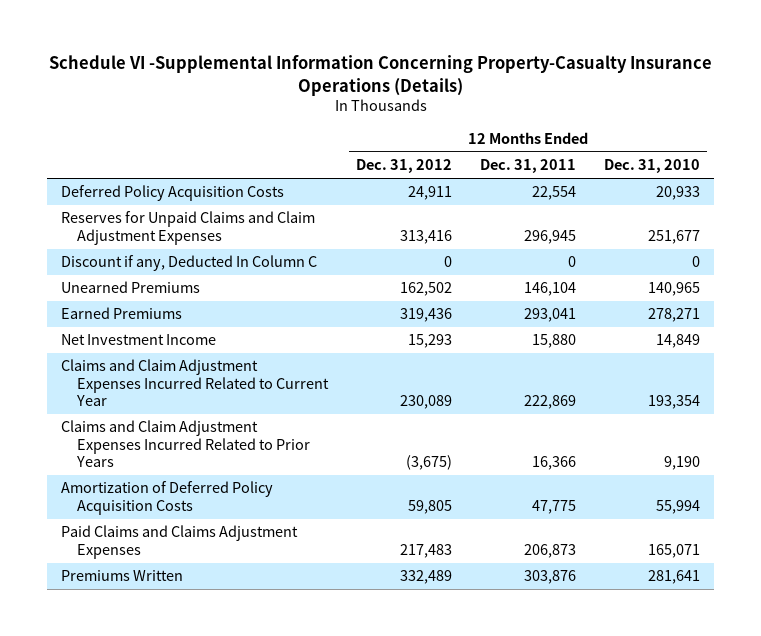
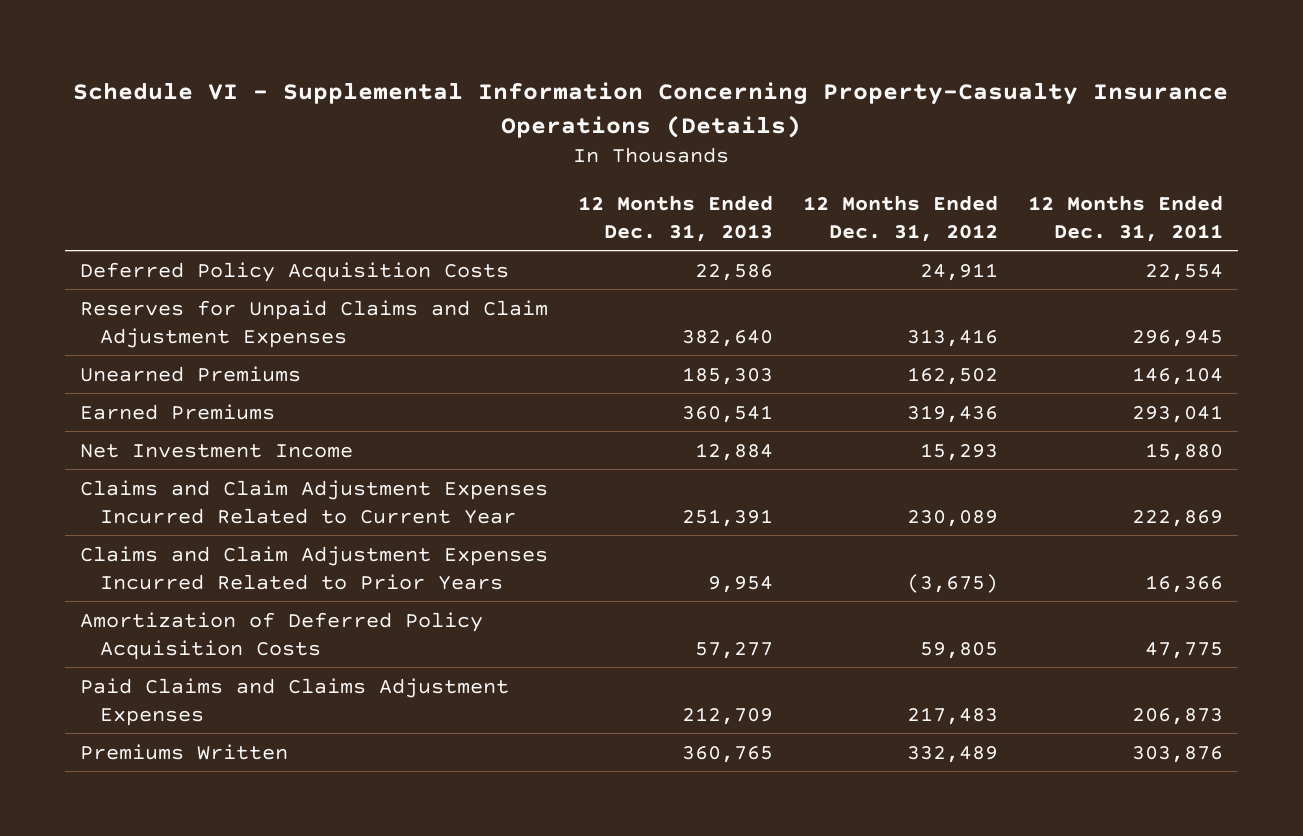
- Schedule VI -Supplemental Information Concerning Property-Casualty Insurance Operations (Details)
+ Schedule VI - Supplemental Information Concerning Property-Casualty Insurance Operations (Details)
- | 12 Months Ended Dec. 31, 2012 | 12 Months Ended Dec. 31, 2011 | 12 Months Ended Dec. 31, 2010
+ | 12 Months Ended Dec. 31, 2013 | 12 Months Ended Dec. 31, 2012 | 12 Months Ended Dec. 31, 2011
- Discount if any, Deducted In Column C | 0 | 0 | 0

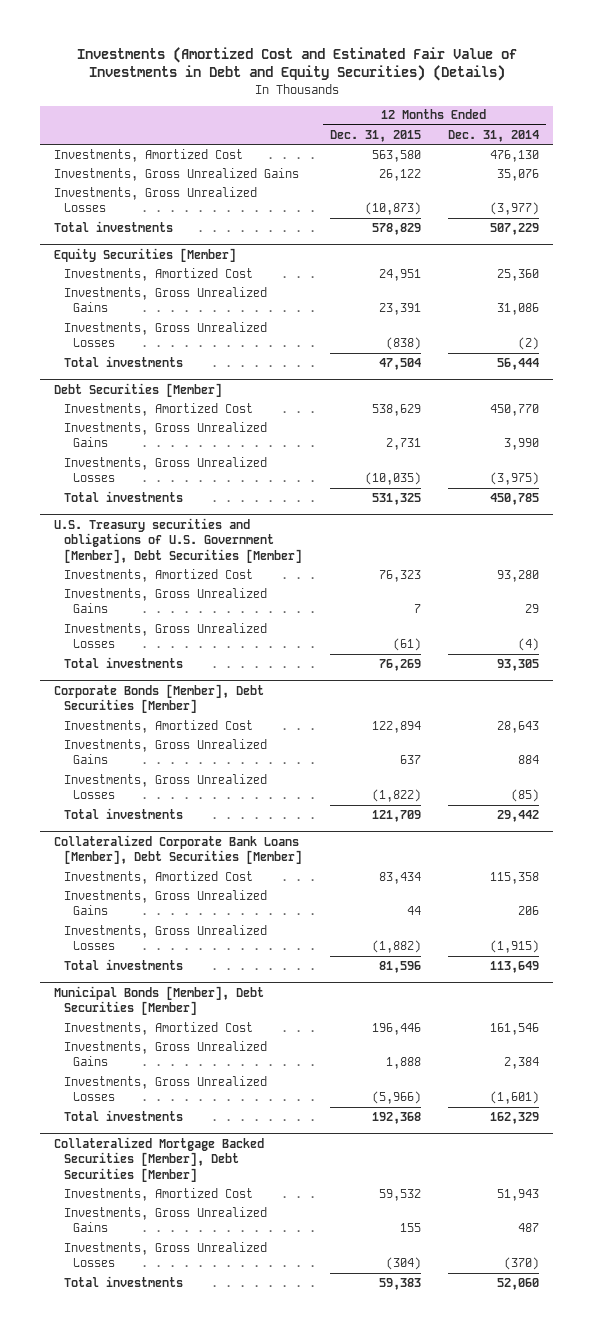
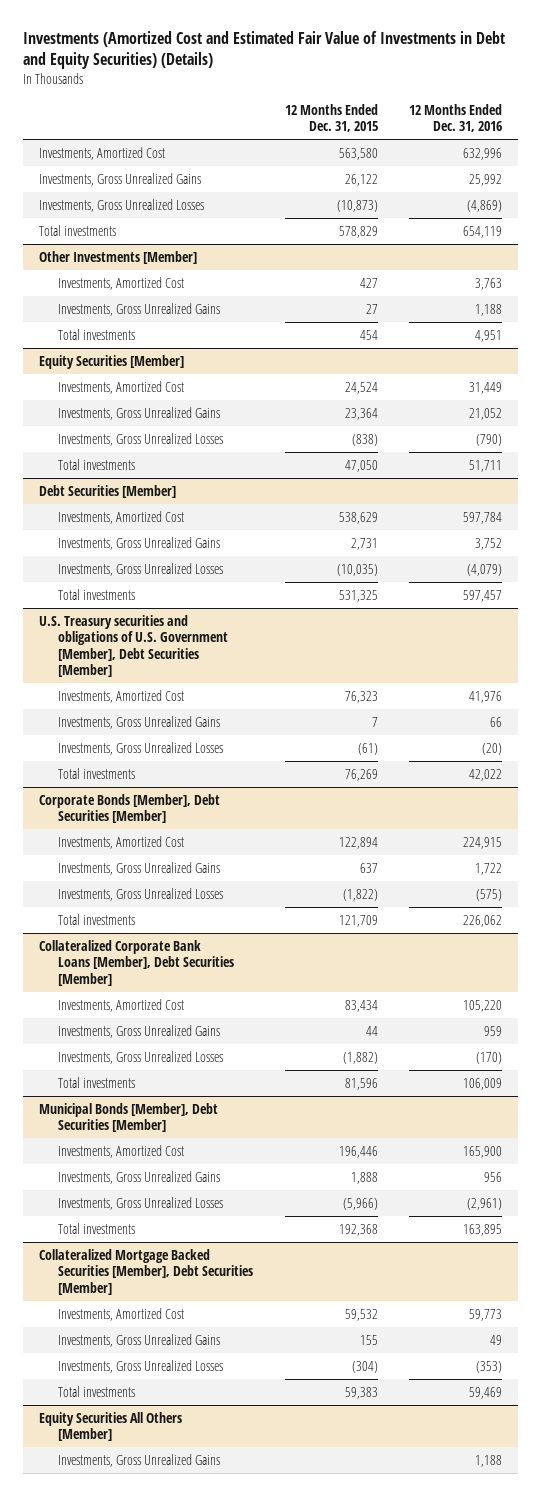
- | 12 Months Ended Dec. 31, 2015 | 12 Months Ended Dec. 31, 2014
+ | 12 Months Ended Dec. 31, 2015 | 12 Months Ended Dec. 31, 2016
+ Other Investments [Member]
+ Investments, Amortized Cost | 427 | 3,763
+ Investments, Gross Unrealized Gains | 27 | 1,188
+ Total investments | 454 | 4,951
@ Equity Securities [Member]
- Investments, Amortized Cost | 24,951 | 25,360
- Investments, Gross Unrealized Gains | 23,391 | 31,086
+ Investments, Amortized Cost | 24,524 | 31,449
+ Investments, Gross Unrealized Gains | 23,364 | 21,052
- Total investments | 47,504 | 56,444
+ Total investments | 47,050 | 51,711
+ Equity Securities All Others [Member]
+ Investments, Gross Unrealized Gains | | 1,188

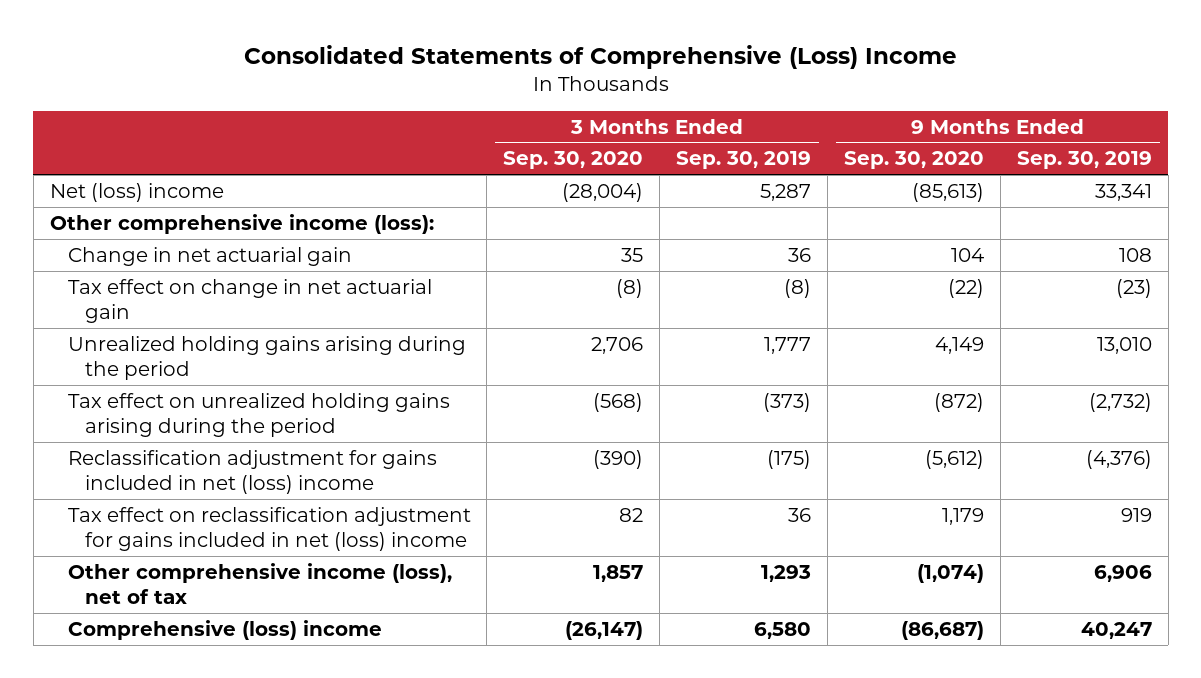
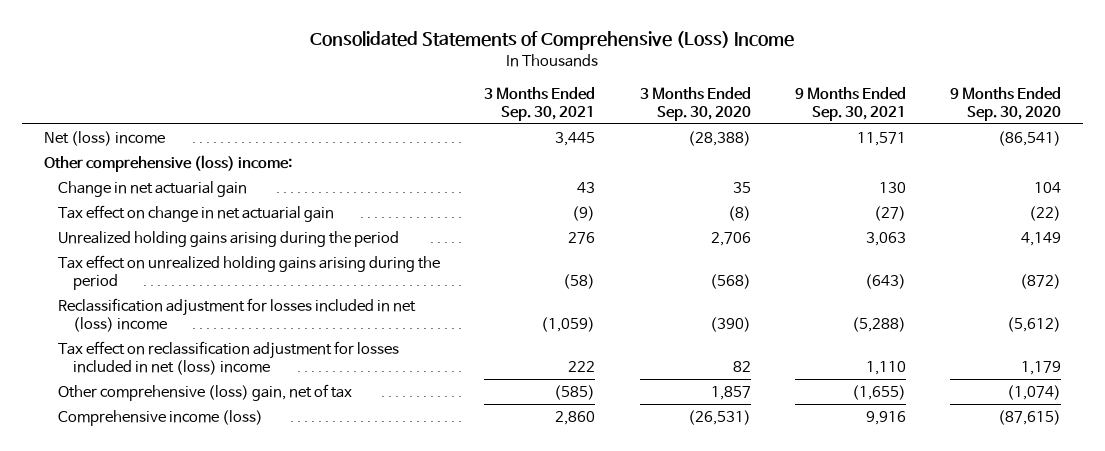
- | 3 Months Ended Sep. 30, 2020 | 3 Months Ended Sep. 30, 2019 | 9 Months Ended Sep. 30, 2020 | 9 Months Ended Sep. 30, 2019
+ | 3 Months Ended Sep. 30, 2021 | 3 Months Ended Sep. 30, 2020 | 9 Months Ended Sep. 30, 2021 | 9 Months Ended Sep. 30, 2020
- Net (loss) income | (28,004) | 5,287 | (85,613) | 33,341
- Other comprehensive income (loss):
+ Net (loss) income | 3,445 | (28,388) | 11,571 | (86,541)
+ Other comprehensive (loss) income:
- Reclassification adjustment for gains included in net (loss) income | (390) | (175) | (5,612) | (4,376)
- Tax effect on reclassification adjustment for gains included in net (loss) income | 82 | 36 | 1,179 | 919
- Other comprehensive income (loss), net of tax | 1,857 | 1,293 | (1,074) | 6,906
- Comprehensive (loss) income | (26,147) | 6,580 | (86,687) | 40,247
+ Reclassification adjustment for losses included in net (loss) income | (1,059) | (390) | (5,288) | (5,612)
+ Tax effect on reclassification adjustment for losses included in net (loss) income | 222 | 82 | 1,110 | 1,179
+ Other comprehensive (loss) gain, net of tax | (585) | 1,857 | (1,655) | (1,074)
+ Comprehensive income (loss) | 2,860 | (26,531) | 9,916 | (87,615)

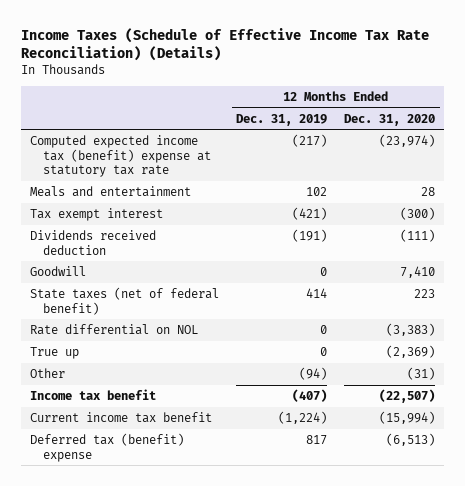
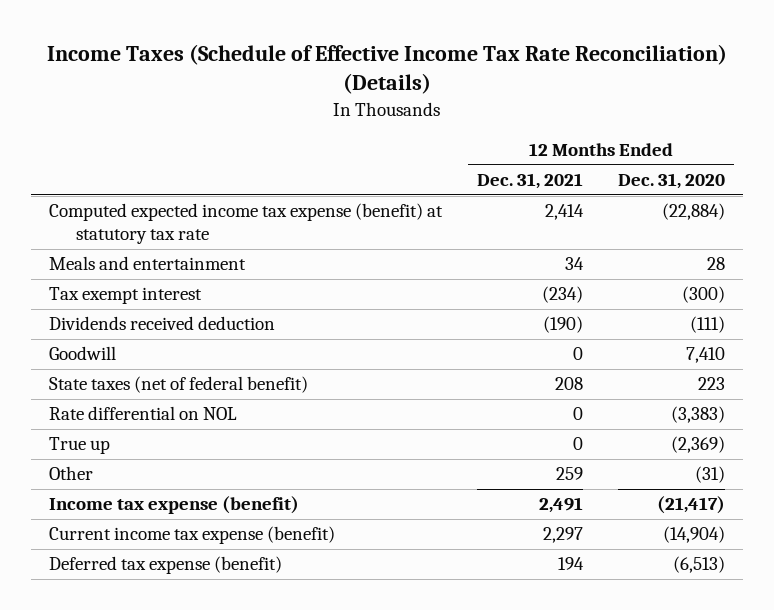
- | 12 Months Ended Dec. 31, 2019 | 12 Months Ended Dec. 31, 2020
+ | 12 Months Ended Dec. 31, 2021 | 12 Months Ended Dec. 31, 2020
- Computed expected income tax (benefit) expense at statutory tax rate | (217) | (23,974)
+ Computed expected income tax expense (benefit) at statutory tax rate | 2,414 | (22,884)
- Income tax benefit | (407) | (22,507)
- Current income tax benefit | (1,224) | (15,994)
- Deferred tax (benefit) expense | 817 | (6,513)
+ Income tax expense (benefit) | 2,491 | (21,417)
+ Current income tax expense (benefit) | 2,297 | (14,904)
+ Deferred tax expense (benefit) | 194 | (6,513)

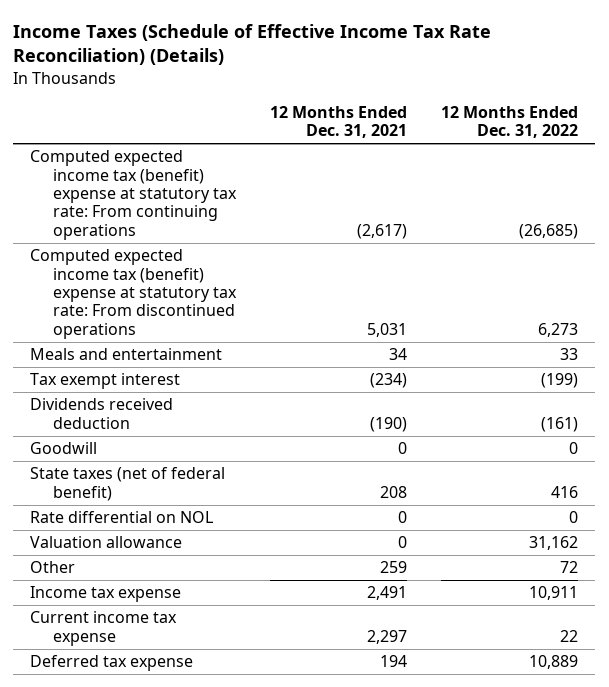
- | 12 Months Ended Dec. 31, 2021 | 12 Months Ended Dec. 31, 2020
+ | 12 Months Ended Dec. 31, 2021 | 12 Months Ended Dec. 31, 2022
- Computed expected income tax expense (benefit) at statutory tax rate | 2,414 | (22,884)
+ Computed expected income tax (benefit) expense at statutory tax rate: From continuing operations | (2,617) | (26,685)
+ Computed expected income tax (benefit) expense at statutory tax rate: From discontinued operations | 5,031 | 6,273
- True up | 0 | (2,369)
+ Valuation allowance | 0 | 31,162
- Income tax expense (benefit) | 2,491 | (21,417)
- Current income tax expense (benefit) | 2,297 | (14,904)
- Deferred tax expense (benefit) | 194 | (6,513)
+ Income tax expense | 2,491 | 10,911
+ Current income tax expense | 2,297 | 22
+ Deferred tax expense | 194 | 10,889

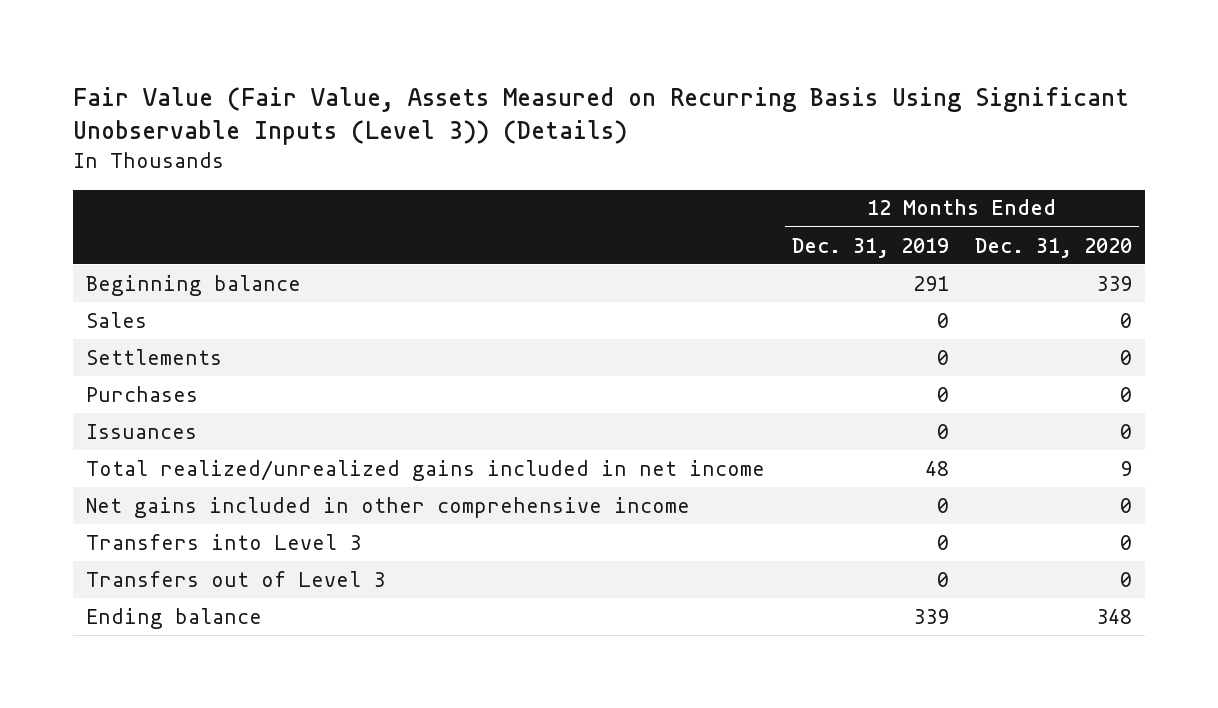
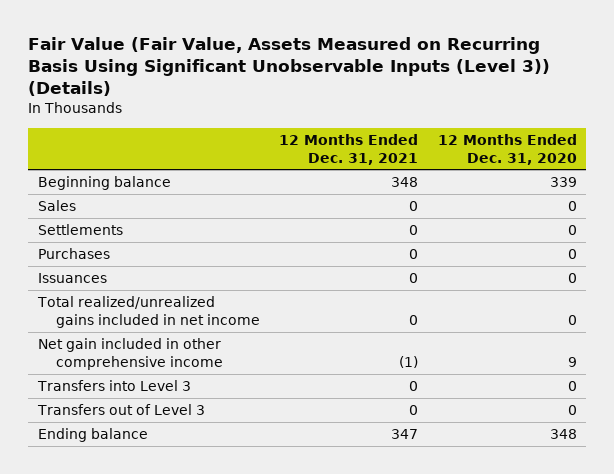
- | 12 Months Ended Dec. 31, 2019 | 12 Months Ended Dec. 31, 2020
+ | 12 Months Ended Dec. 31, 2021 | 12 Months Ended Dec. 31, 2020
- Total realized/unrealized gains included in net income | 48 | 9
- Net gains included in other comprehensive income | 0 | 0
+ Total realized/unrealized gains included in net income | 0 | 0
+ Net gain included in other comprehensive income | (1) | 9

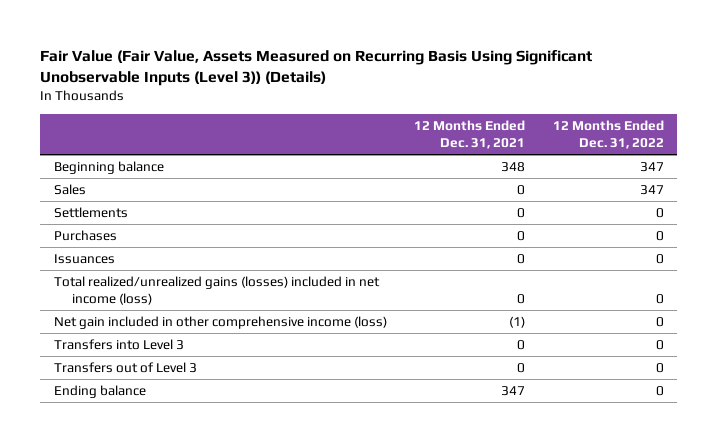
- | 12 Months Ended Dec. 31, 2021 | 12 Months Ended Dec. 31, 2020
+ | 12 Months Ended Dec. 31, 2021 | 12 Months Ended Dec. 31, 2022
- Total realized/unrealized gains included in net income | 0 | 0
- Net gain included in other comprehensive income | (1) | 9
+ Total realized/unrealized gains (losses) included in net income (loss) | 0 | 0
+ Net gain included in other comprehensive income (loss) | (1) | 0

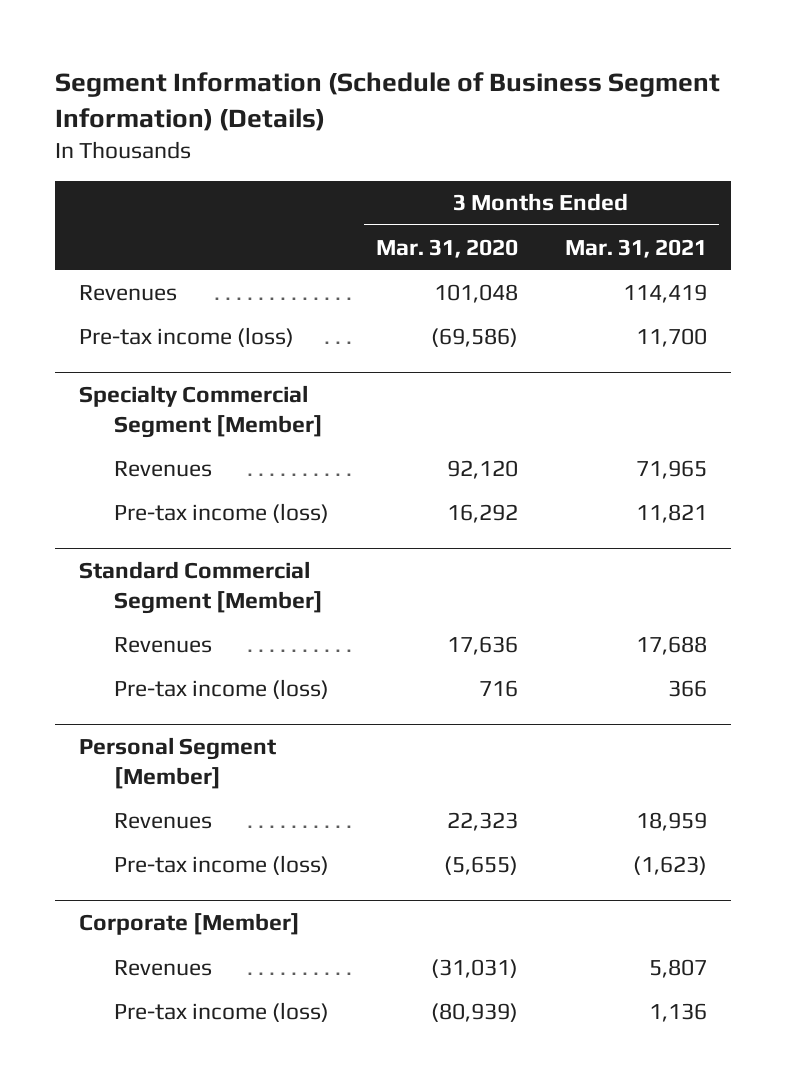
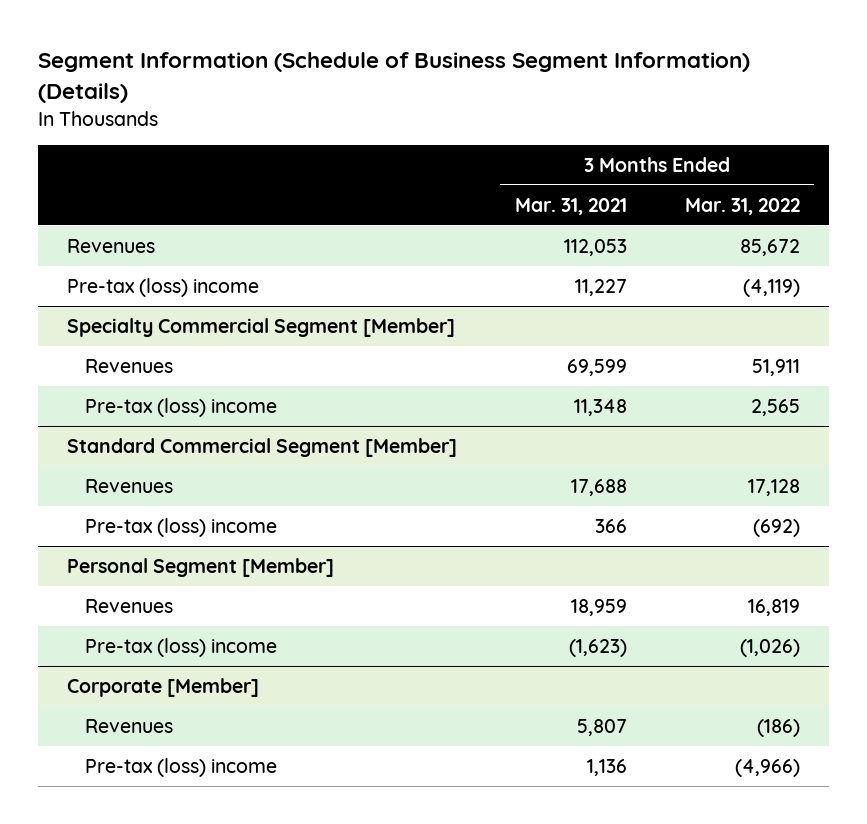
- | 3 Months Ended Mar. 31, 2020 | 3 Months Ended Mar. 31, 2021
+ | 3 Months Ended Mar. 31, 2021 | 3 Months Ended Mar. 31, 2022
- Revenues | 101,048 | 114,419
- Pre-tax income (loss) | (69,586) | 11,700
+ Revenues | 112,053 | 85,672
+ Pre-tax (loss) income | 11,227 | (4,119)
@ Specialty Commercial Segment [Member]
- Revenues | 92,120 | 71,965
- Pre-tax income (loss) | 16,292 | 11,821
+ Revenues | 69,599 | 51,911
+ Pre-tax (loss) income | 11,348 | 2,565
@ Standard Commercial Segment [Member]
- Pre-tax income (loss) | 716 | 366
+ Pre-tax (loss) income | 366 | (692)
@ Personal Segment [Member]
- Pre-tax income (loss) | (5,655) | (1,623)
+ Pre-tax (loss) income | (1,623) | (1,026)
@ Corporate [Member]
- Pre-tax income (loss) | (80,939) | 1,136
+ Pre-tax (loss) income | 1,136 | (4,966)

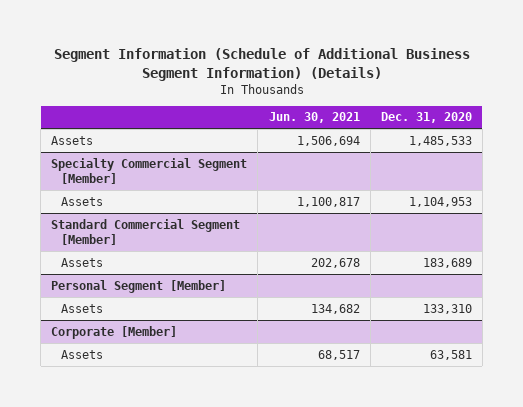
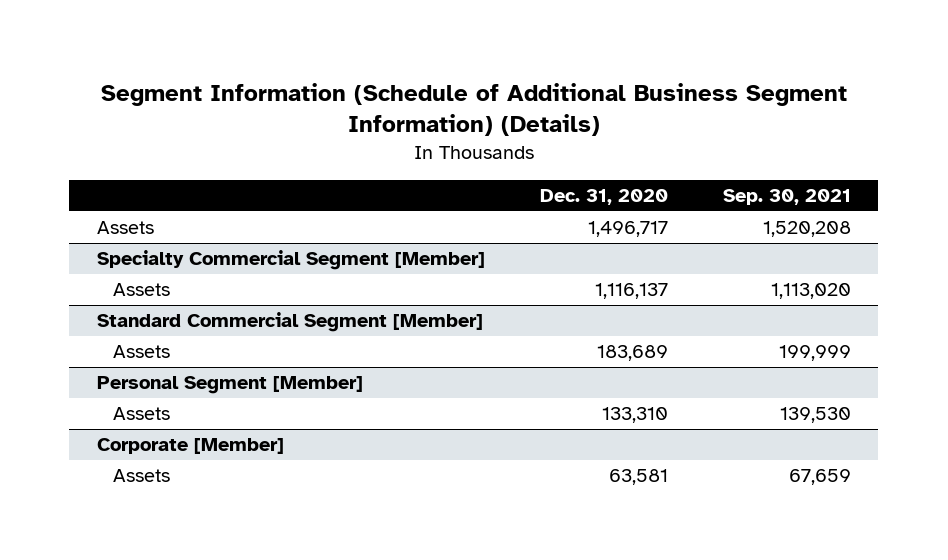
- | Jun. 30, 2021 | Dec. 31, 2020
+ | Dec. 31, 2020 | Sep. 30, 2021
- Assets | 1,506,694 | 1,485,533
+ Assets | 1,496,717 | 1,520,208
@ Specialty Commercial Segment [Member]
- Assets | 1,100,817 | 1,104,953
+ Assets | 1,116,137 | 1,113,020

